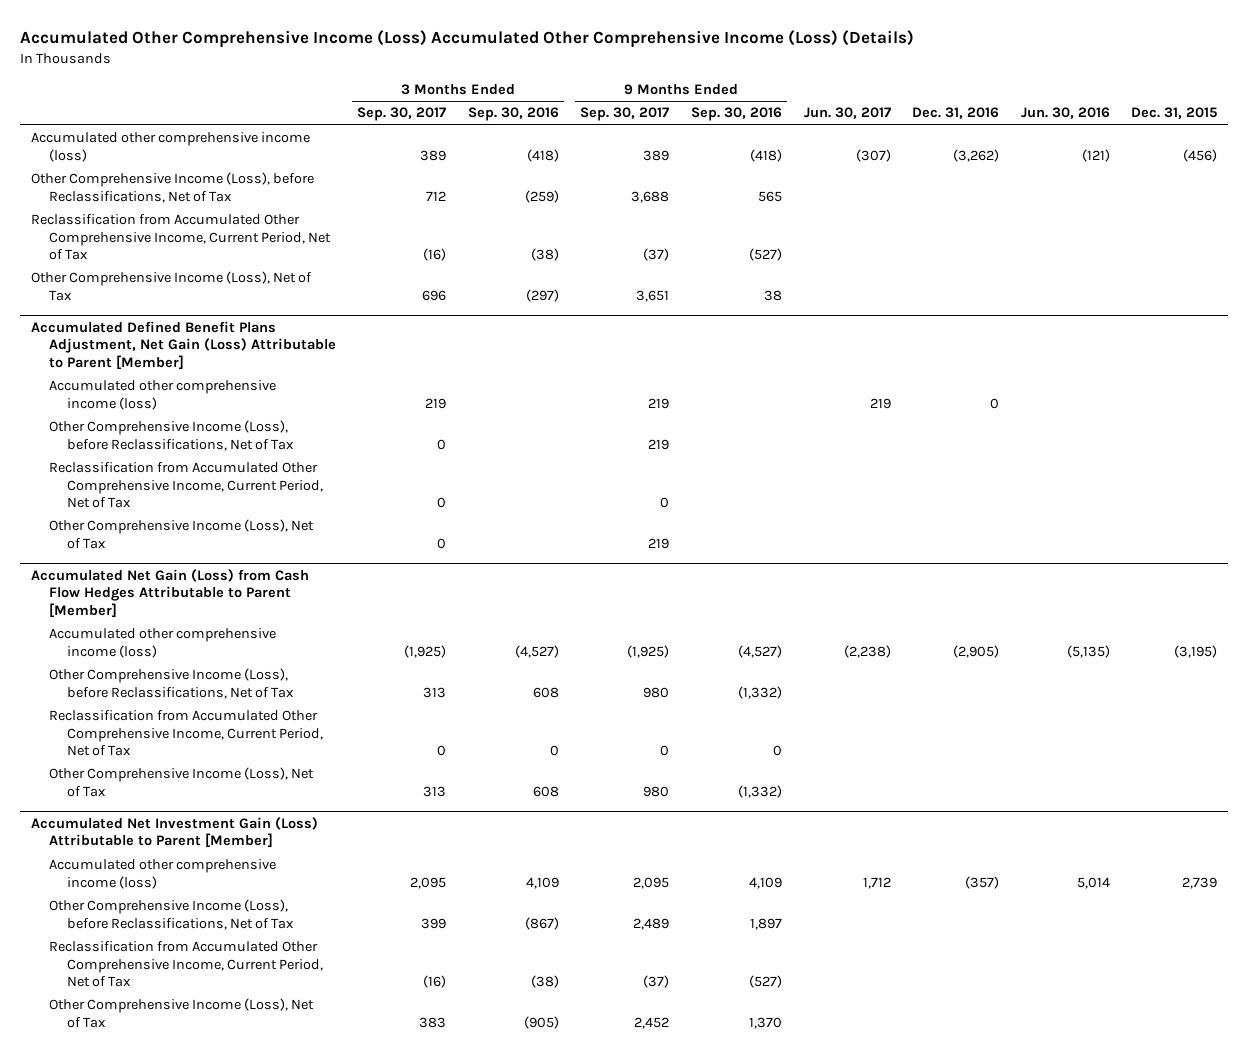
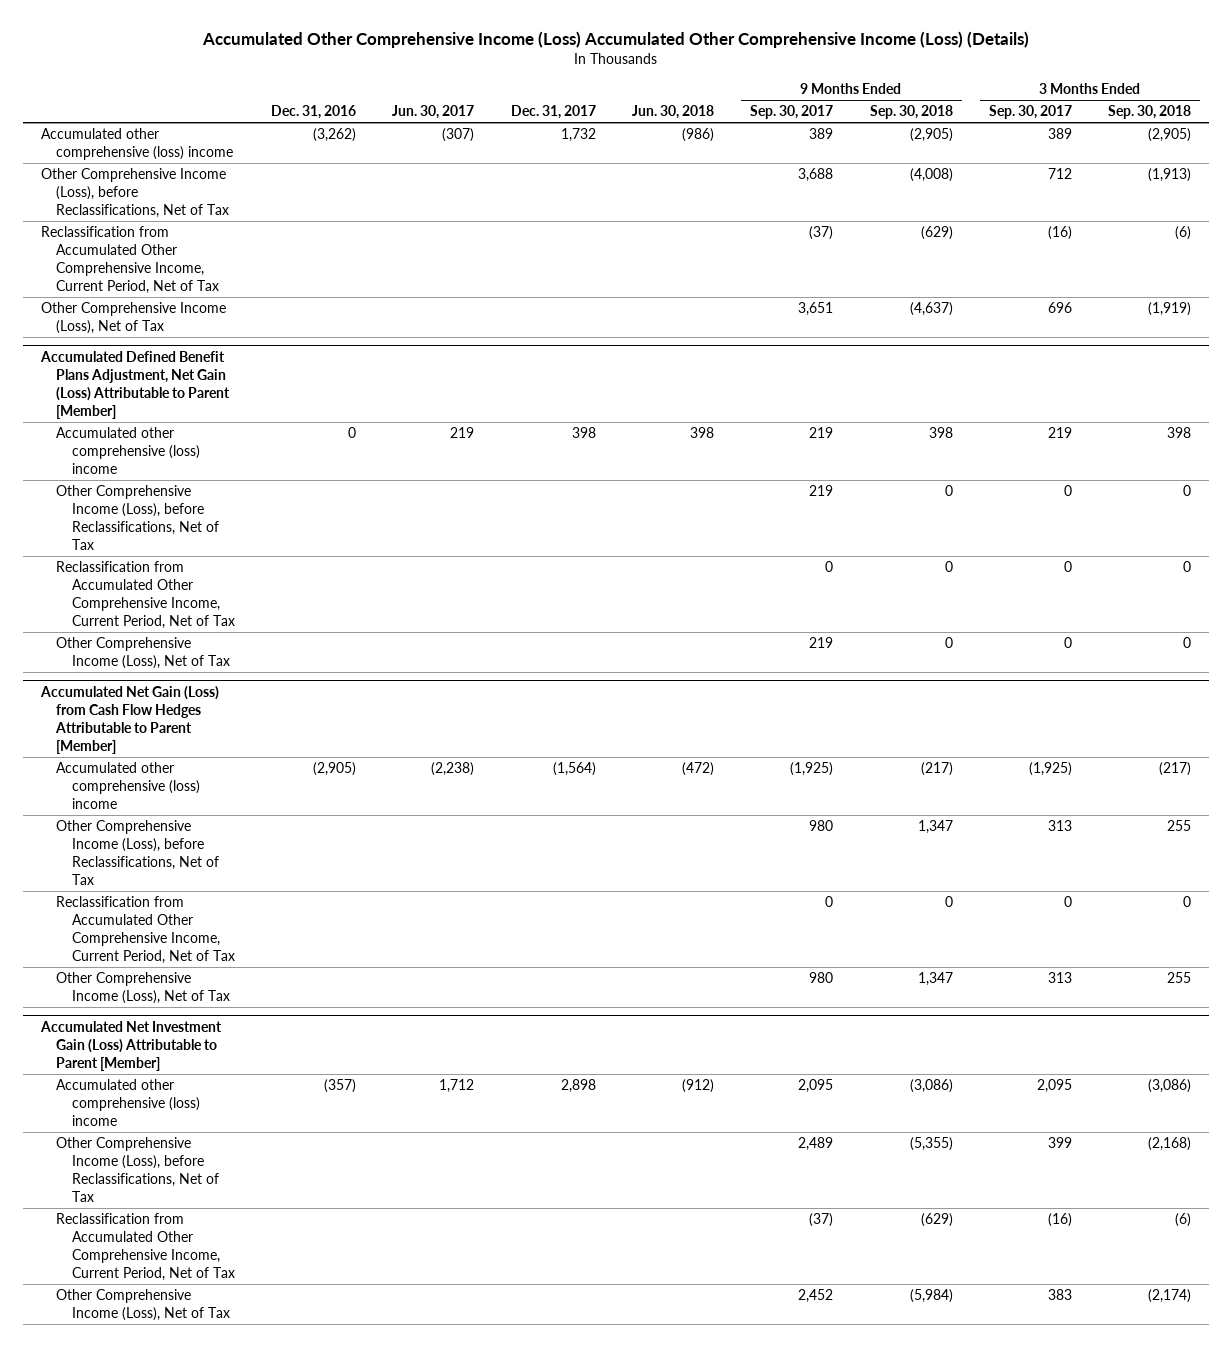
- | 3 Months Ended Sep. 30, 2017 | 3 Months Ended Sep. 30, 2016 | 9 Months Ended Sep. 30, 2017 | 9 Months Ended Sep. 30, 2016 | Jun. 30, 2017 | Dec. 31, 2016 | Jun. 30, 2016 | Dec. 31, 2015
+ | Dec. 31, 2016 | Jun. 30, 2017 | Dec. 31, 2017 | Jun. 30, 2018 | 9 Months Ended Sep. 30, 2017 | 9 Months Ended Sep. 30, 2018 | 3 Months Ended Sep. 30, 2017 | 3 Months Ended Sep. 30, 2018
- Accumulated other comprehensive income (loss) | 389 | (418) | 389 | (418) | (307) | (3,262) | (121) | (456)
+ Accumulated other comprehensive (loss) income | (3,262) | (307) | 1,732 | (986) | 389 | (2,905) | 389 | (2,905)
@ Accumulated Defined Benefit Plans Adjustment, Net Gain (Loss) Attributable to Parent [Member]
- Accumulated other comprehensive income (loss) | 219 | | 219 | | 219 | 0 | |
+ Accumulated other comprehensive (loss) income | 0 | 219 | 398 | 398 | 219 | 398 | 219 | 398
@ Accumulated Net Gain (Loss) from Cash Flow Hedges Attributable to Parent [Member]
- Accumulated other comprehensive income (loss) | (1,925) | (4,527) | (1,925) | (4,527) | (2,238) | (2,905) | (5,135) | (3,195)
+ Accumulated other comprehensive (loss) income | (2,905) | (2,238) | (1,564) | (472) | (1,925) | (217) | (1,925) | (217)
@ Accumulated Net Investment Gain (Loss) Attributable to Parent [Member]
- Accumulated other comprehensive income (loss) | 2,095 | 4,109 | 2,095 | 4,109 | 1,712 | (357) | 5,014 | 2,739
+ Accumulated other comprehensive (loss) income | (357) | 1,712 | 2,898 | (912) | 2,095 | (3,086) | 2,095 | (3,086)

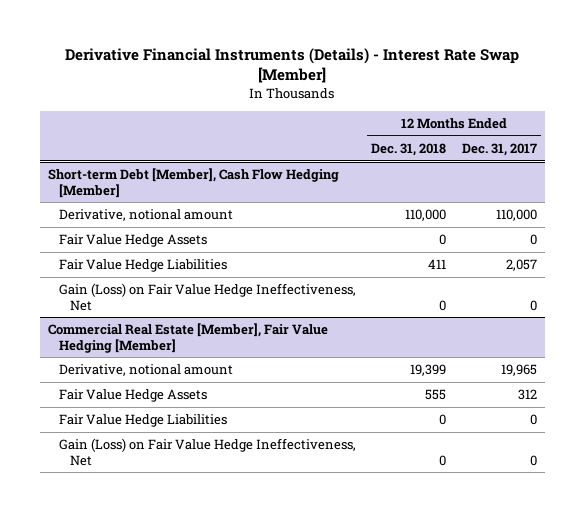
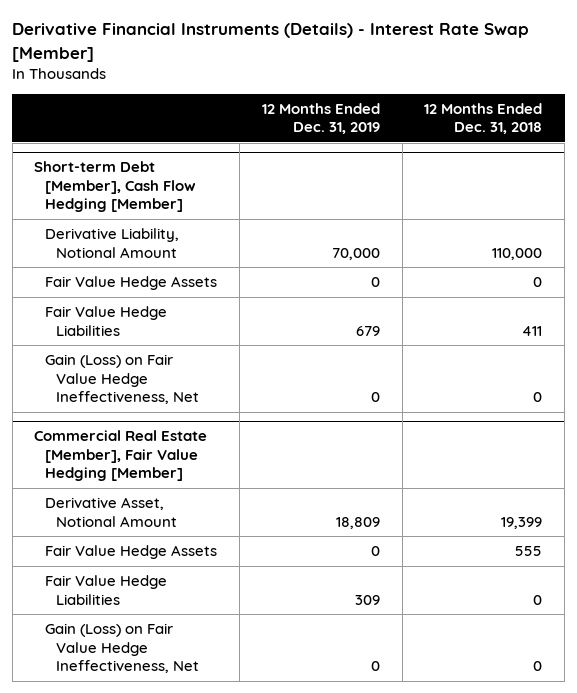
- | 12 Months Ended Dec. 31, 2018 | 12 Months Ended Dec. 31, 2017
+ | 12 Months Ended Dec. 31, 2019 | 12 Months Ended Dec. 31, 2018
@ Short-term Debt [Member], Cash Flow Hedging [Member]
- Derivative, notional amount | 110,000 | 110,000
+ Derivative Liability, Notional Amount | 70,000 | 110,000
@ Commercial Real Estate [Member], Fair Value Hedging [Member]
- Derivative, notional amount | 19,399 | 19,965
+ Derivative Asset, Notional Amount | 18,809 | 19,399

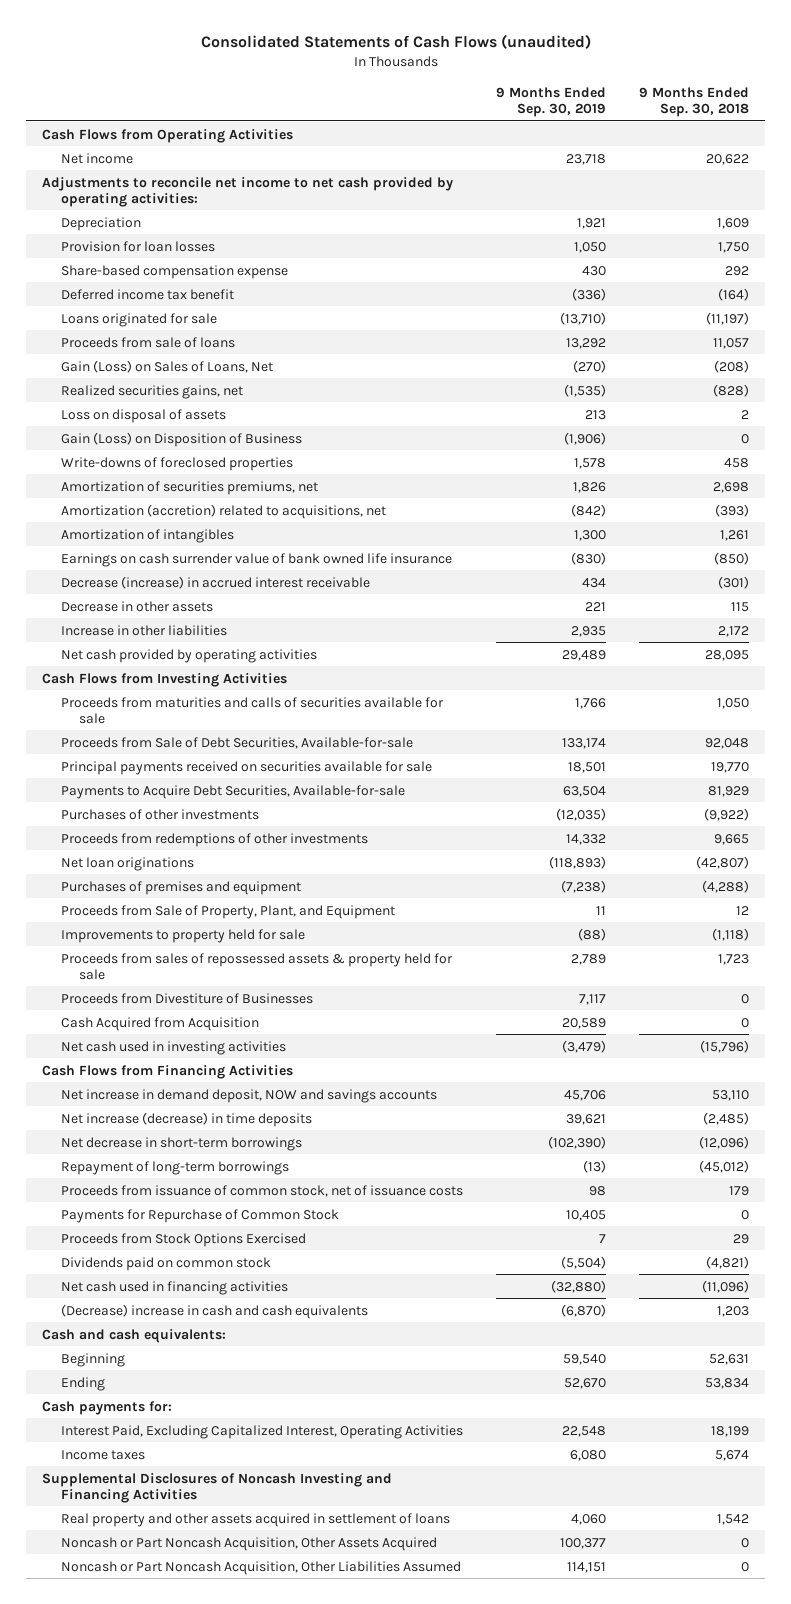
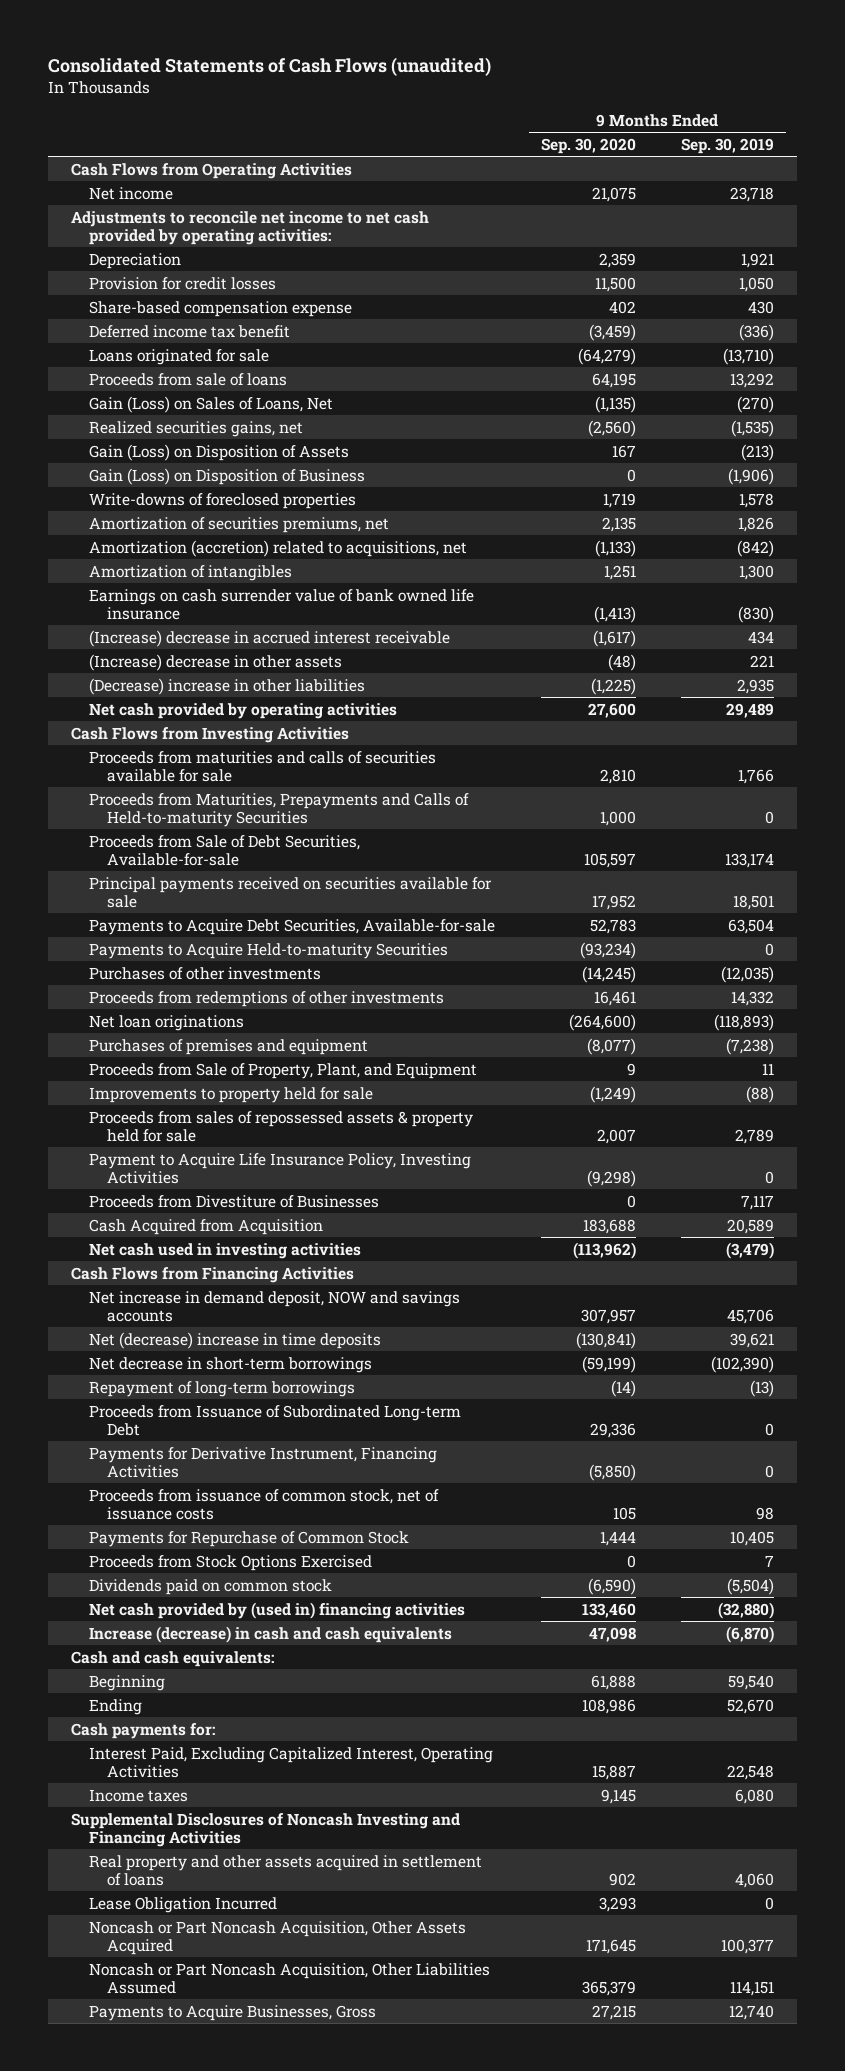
- | 9 Months Ended Sep. 30, 2019 | 9 Months Ended Sep. 30, 2018
+ | 9 Months Ended Sep. 30, 2020 | 9 Months Ended Sep. 30, 2019
- Provision for loan losses | 1,050 | 1,750
+ Provision for credit losses | 11,500 | 1,050
- Loss on disposal of assets | 213 | 2
+ Gain (Loss) on Disposition of Assets | 167 | (213)
- Decrease (increase) in accrued interest receivable | 434 | (301)
- Decrease in other assets | 221 | 115
- Increase in other liabilities | 2,935 | 2,172
+ (Increase) decrease in accrued interest receivable | (1,617) | 434
+ (Increase) decrease in other assets | (48) | 221
+ (Decrease) increase in other liabilities | (1,225) | 2,935
+ Proceeds from Maturities, Prepayments and Calls of Held-to-maturity Securities | 1,000 | 0
+ Payments to Acquire Held-to-maturity Securities | (93,234) | 0
+ Payment to Acquire Life Insurance Policy, Investing Activities | (9,298) | 0
- Net increase (decrease) in time deposits | 39,621 | (2,485)
+ Net (decrease) increase in time deposits | (130,841) | 39,621
+ Proceeds from Issuance of Subordinated Long-term Debt | 29,336 | 0
+ Payments for Derivative Instrument, Financing Activities | (5,850) | 0
- Net cash used in financing activities | (32,880) | (11,096)
- (Decrease) increase in cash and cash equivalents | (6,870) | 1,203
+ Net cash provided by (used in) financing activities | 133,460 | (32,880)
+ Increase (decrease) in cash and cash equivalents | 47,098 | (6,870)
+ Lease Obligation Incurred | 3,293 | 0
+ Payments to Acquire Businesses, Gross | 27,215 | 12,740

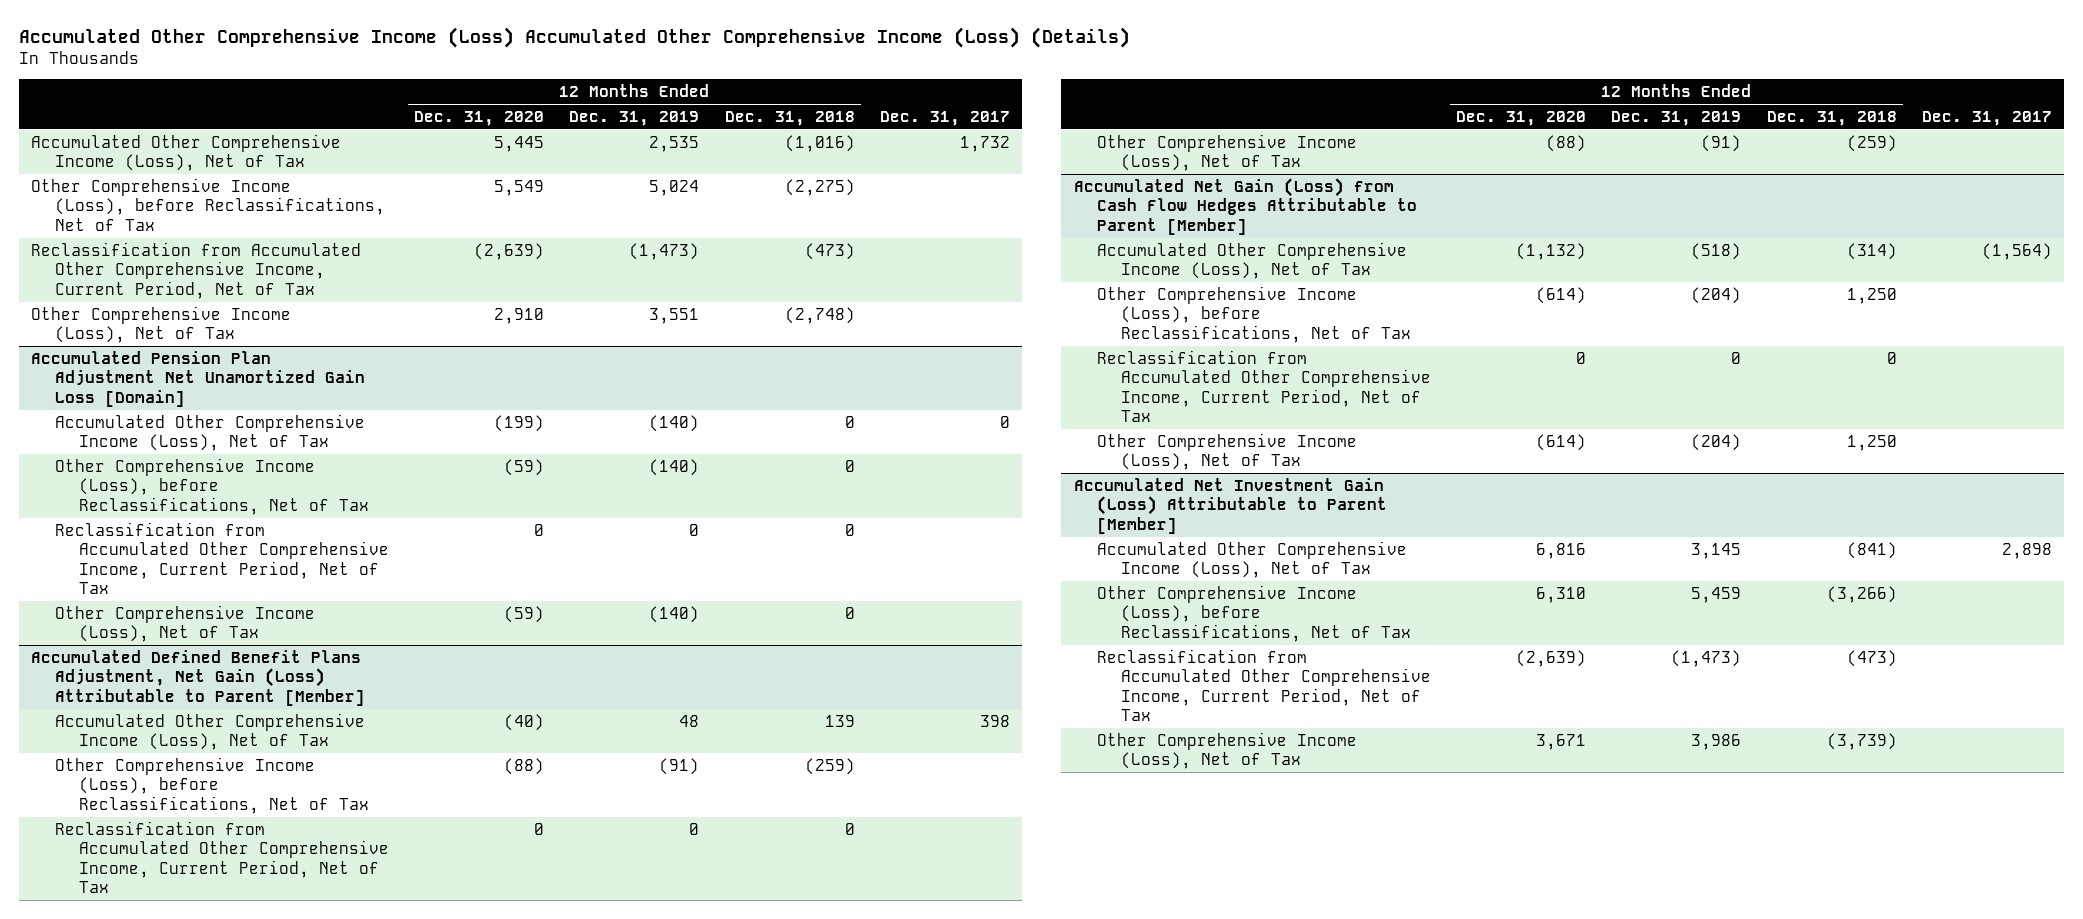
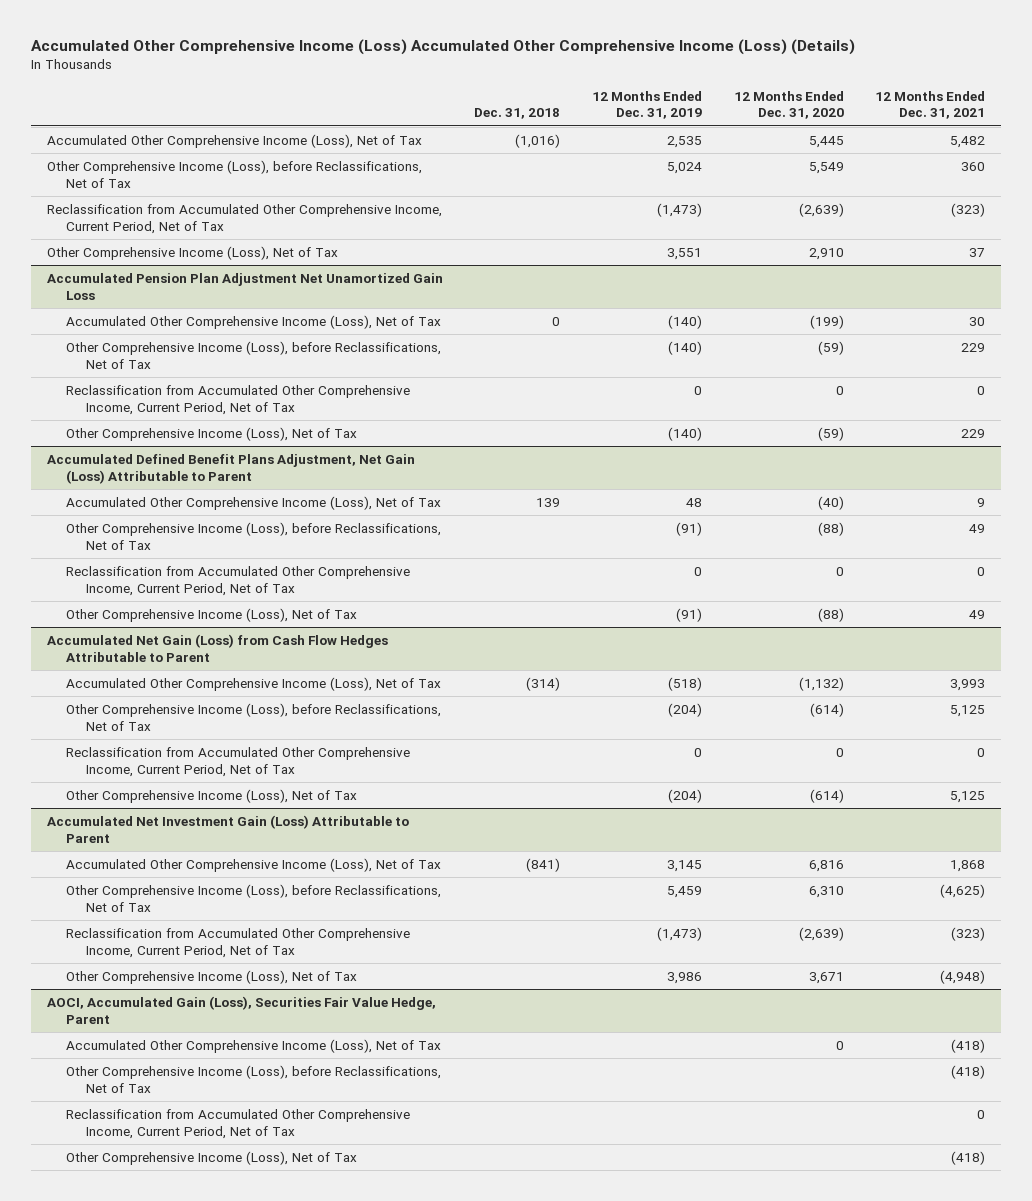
- | 12 Months Ended Dec. 31, 2020 | 12 Months Ended Dec. 31, 2019 | 12 Months Ended Dec. 31, 2018 | Dec. 31, 2017
+ | Dec. 31, 2018 | 12 Months Ended Dec. 31, 2019 | 12 Months Ended Dec. 31, 2020 | 12 Months Ended Dec. 31, 2021
- Accumulated Pension Plan Adjustment Net Unamortized Gain Loss [Domain]
+ Accumulated Pension Plan Adjustment Net Unamortized Gain Loss
- Accumulated Defined Benefit Plans Adjustment, Net Gain (Loss) Attributable to Parent [Member]
+ Accumulated Defined Benefit Plans Adjustment, Net Gain (Loss) Attributable to Parent
- Accumulated Net Gain (Loss) from Cash Flow Hedges Attributable to Parent [Member]
+ Accumulated Net Gain (Loss) from Cash Flow Hedges Attributable to Parent
- Accumulated Net Investment Gain (Loss) Attributable to Parent [Member]
+ Accumulated Net Investment Gain (Loss) Attributable to Parent
+ AOCI, Accumulated Gain (Loss), Securities Fair Value Hedge, Parent
+ Accumulated Other Comprehensive Income (Loss), Net of Tax | | | 0 | (418)
+ Other Comprehensive Income (Loss), before Reclassifications, Net of Tax | | | | (418)
+ Reclassification from Accumulated Other Comprehensive Income, Current Period, Net of Tax | | | | 0
+ Other Comprehensive Income (Loss), Net of Tax | | | | (418)

